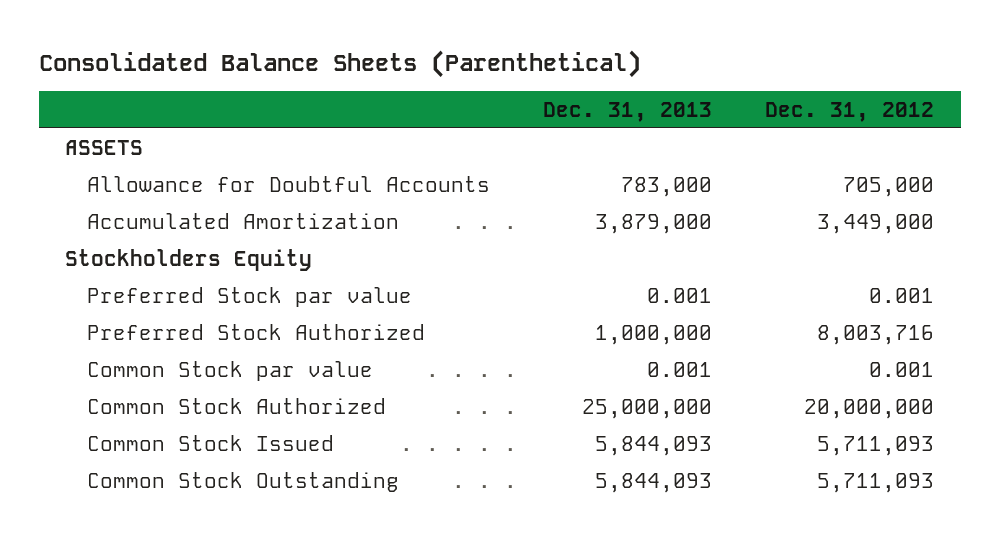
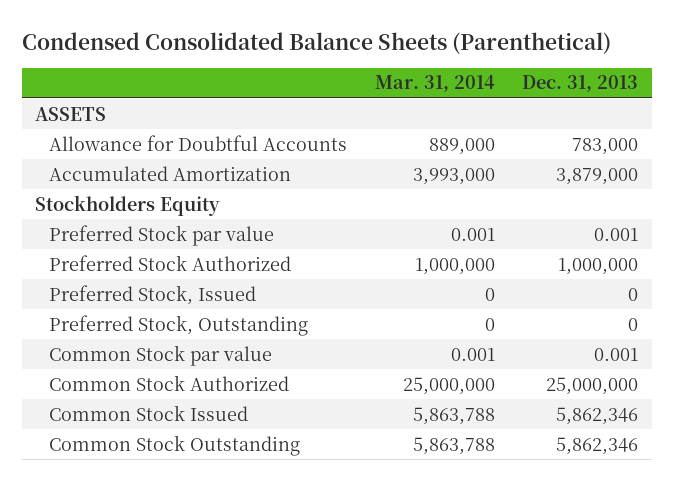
- Consolidated Balance Sheets (Parenthetical)
+ Condensed Consolidated Balance Sheets (Parenthetical)
- | Dec. 31, 2013 | Dec. 31, 2012
+ | Mar. 31, 2014 | Dec. 31, 2013
+ Preferred Stock, Issued | 0 | 0
+ Preferred Stock, Outstanding | 0 | 0
- Common Stock Issued | 5,844,093 | 5,711,093
- Common Stock Outstanding | 5,844,093 | 5,711,093
+ Common Stock Issued | 5,863,788 | 5,862,346
+ Common Stock Outstanding | 5,863,788 | 5,862,346

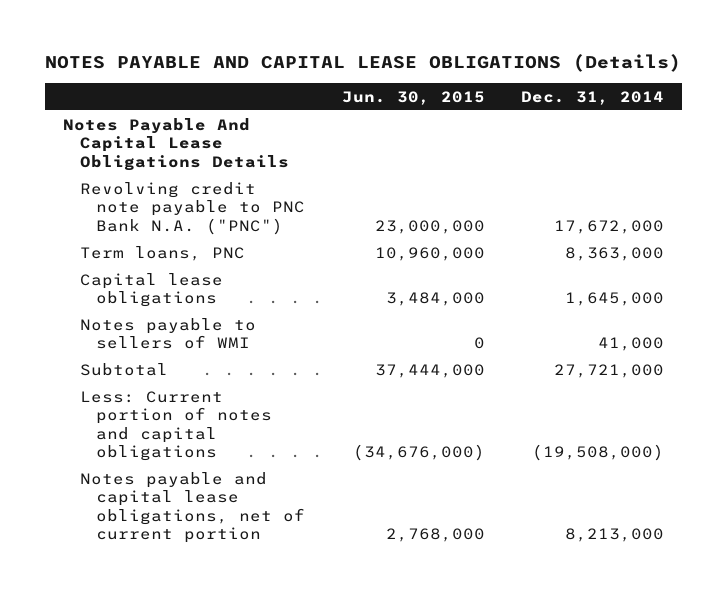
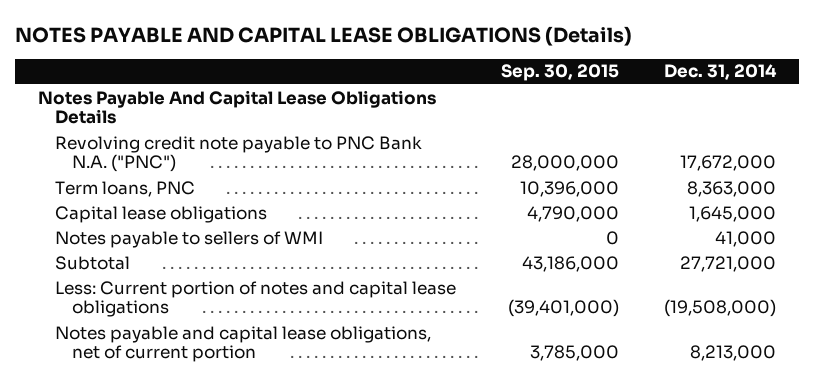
- | Jun. 30, 2015 | Dec. 31, 2014
+ | Sep. 30, 2015 | Dec. 31, 2014
- Less: Current portion of notes and capital obligations | (34,676,000) | (19,508,000)
+ Less: Current portion of notes and capital lease obligations | (39,401,000) | (19,508,000)

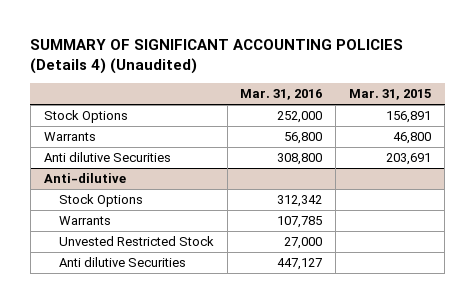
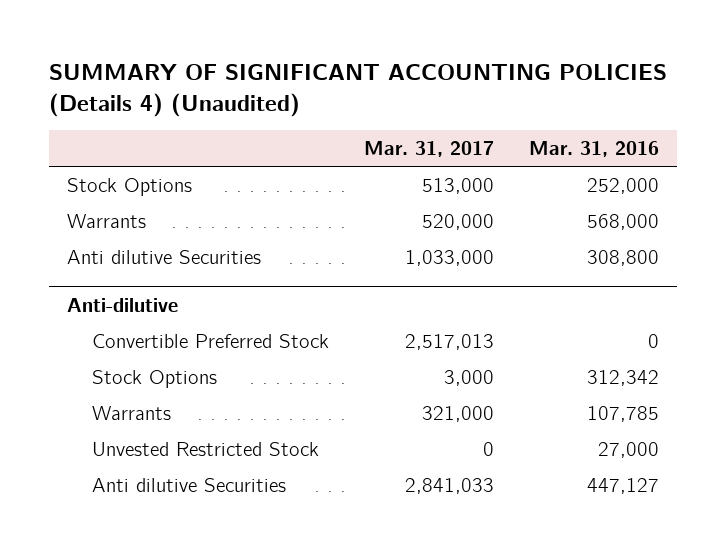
- | Mar. 31, 2016 | Mar. 31, 2015
+ | Mar. 31, 2017 | Mar. 31, 2016
- Warrants | 56,800 | 46,800
+ Warrants | 520,000 | 568,000
@ Anti-dilutive
+ Convertible Preferred Stock | 2,517,013 | 0

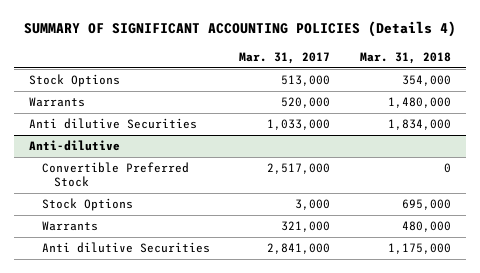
- SUMMARY OF SIGNIFICANT ACCOUNTING POLICIES (Details 4) (Unaudited)
+ SUMMARY OF SIGNIFICANT ACCOUNTING POLICIES (Details 4)
- | Mar. 31, 2017 | Mar. 31, 2016
+ | Mar. 31, 2017 | Mar. 31, 2018
@ Anti-dilutive
- Convertible Preferred Stock | 2,517,013 | 0
+ Convertible Preferred Stock | 2,517,000 | 0
- Unvested Restricted Stock | 0 | 27,000
- Anti dilutive Securities | 2,841,033 | 447,127
+ Anti dilutive Securities | 2,841,000 | 1,175,000

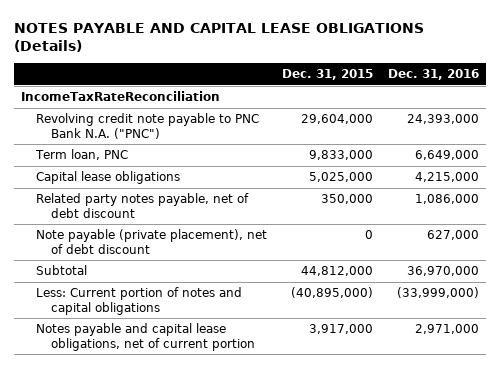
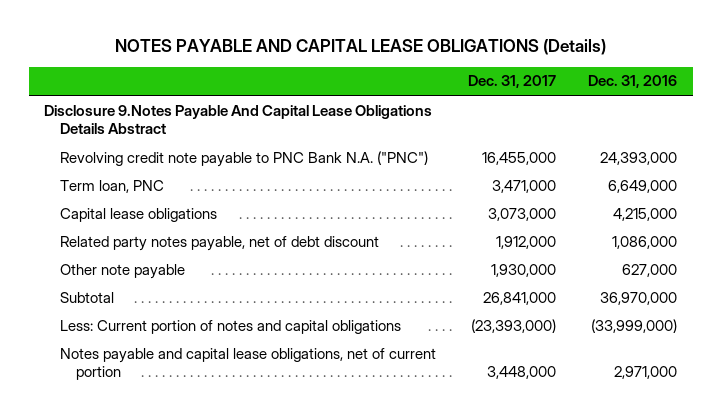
- | Dec. 31, 2015 | Dec. 31, 2016
+ | Dec. 31, 2017 | Dec. 31, 2016
- IncomeTaxRateReconciliation
+ Disclosure 9.Notes Payable And Capital Lease Obligations Details Abstract
- Note payable (private placement), net of debt discount | 0 | 627,000
+ Other note payable | 1,930,000 | 627,000

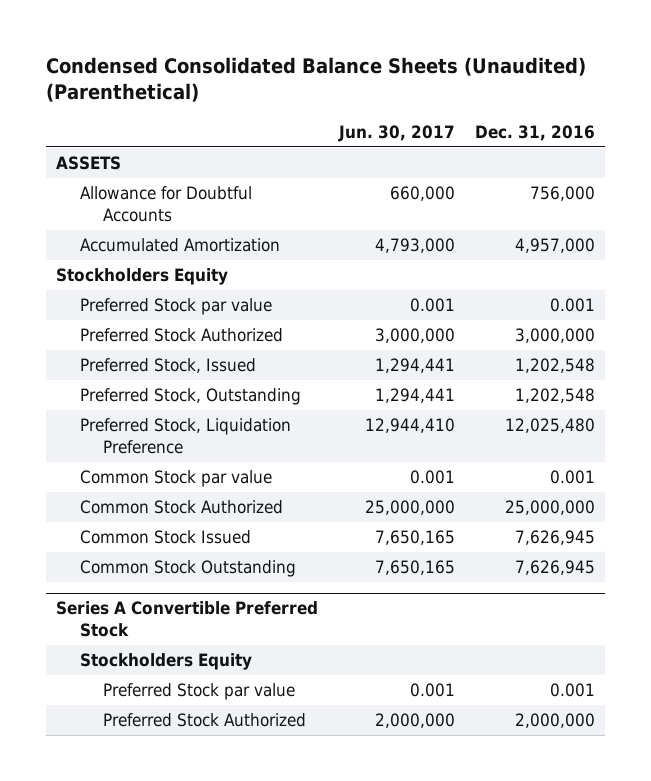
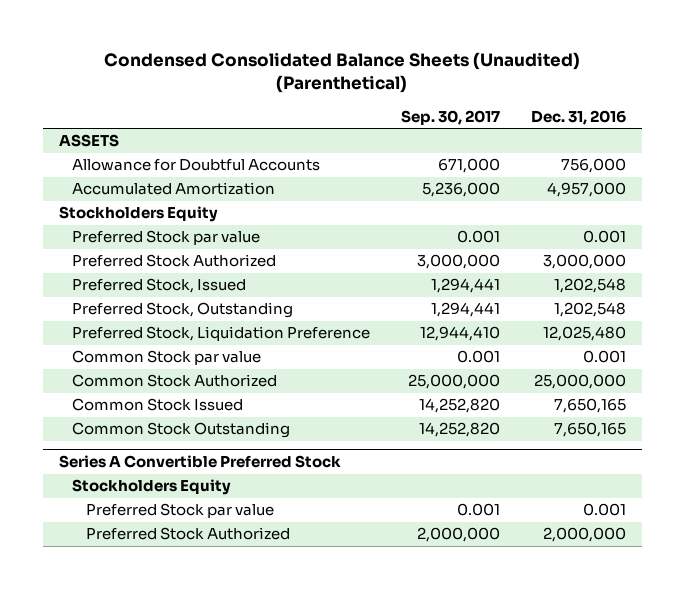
- | Jun. 30, 2017 | Dec. 31, 2016
+ | Sep. 30, 2017 | Dec. 31, 2016
- Common Stock Issued | 7,650,165 | 7,626,945
- Common Stock Outstanding | 7,650,165 | 7,626,945
+ Common Stock Issued | 14,252,820 | 7,650,165
+ Common Stock Outstanding | 14,252,820 | 7,650,165

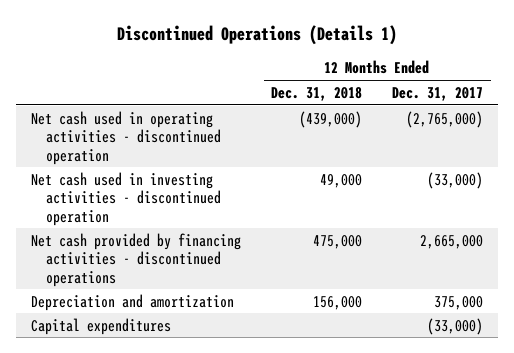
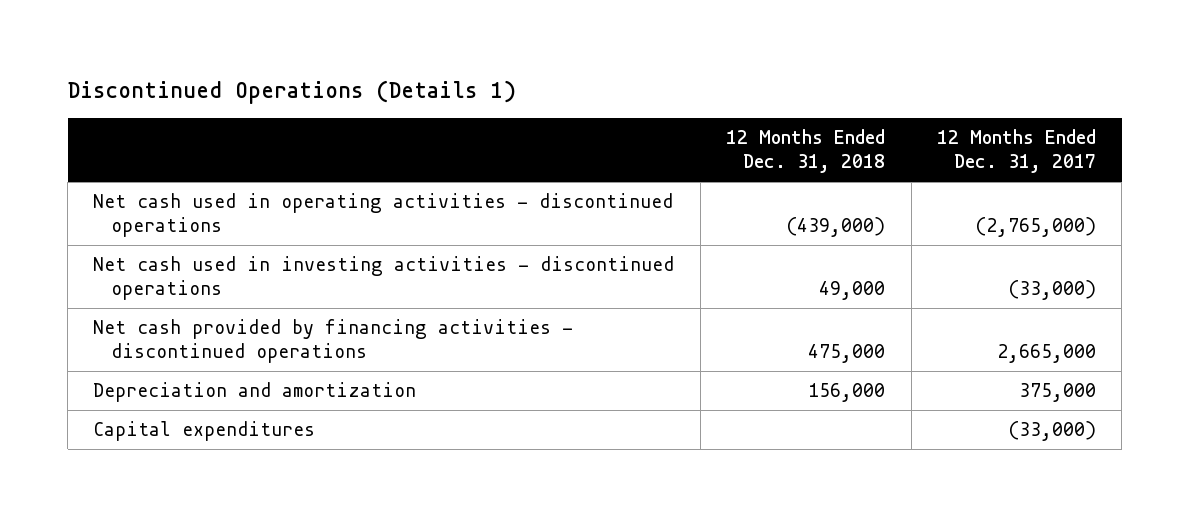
- Net cash used in operating activities - discontinued operation | (439,000) | (2,765,000)
- Net cash used in investing activities - discontinued operation | 49,000 | (33,000)
+ Net cash used in operating activities - discontinued operations | (439,000) | (2,765,000)
+ Net cash used in investing activities - discontinued operations | 49,000 | (33,000)

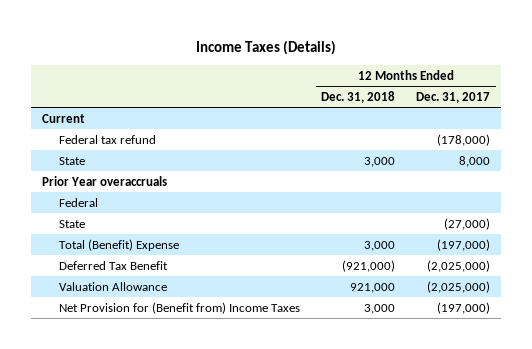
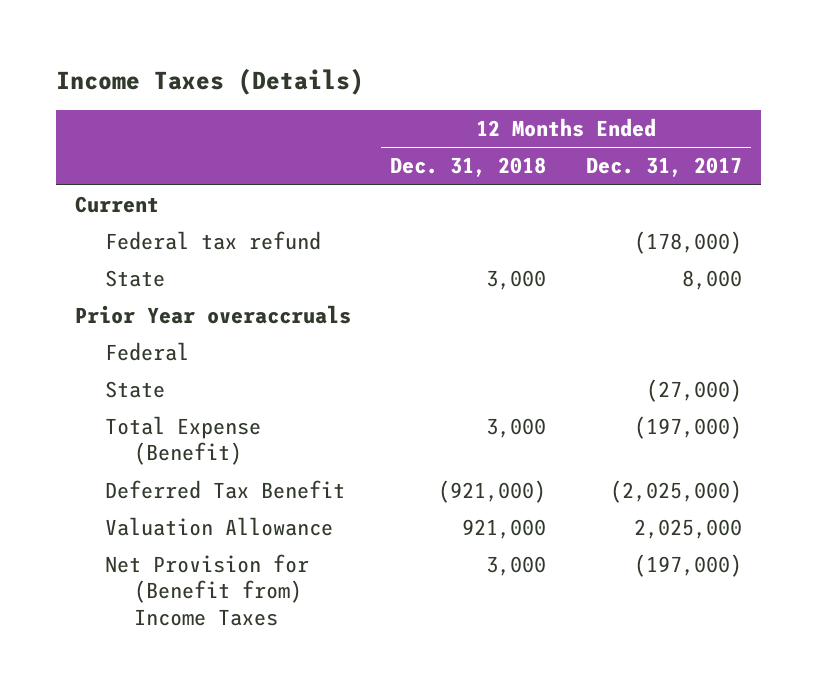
- Total (Benefit) Expense | 3,000 | (197,000)
+ Total Expense (Benefit) | 3,000 | (197,000)
- Valuation Allowance | 921,000 | (2,025,000)
+ Valuation Allowance | 921,000 | 2,025,000

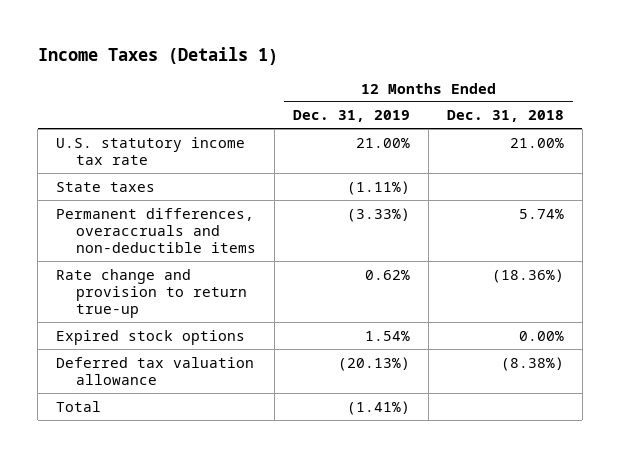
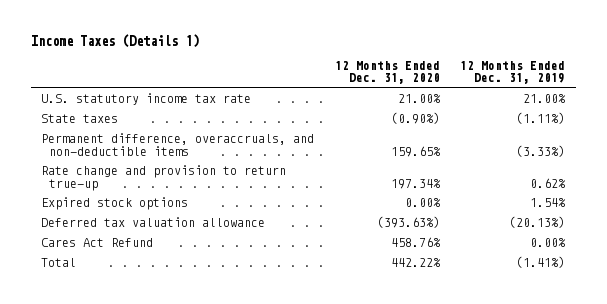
- | 12 Months Ended Dec. 31, 2019 | 12 Months Ended Dec. 31, 2018
+ | 12 Months Ended Dec. 31, 2020 | 12 Months Ended Dec. 31, 2019
- Permanent differences, overaccruals and non-deductible items | (3.33%) | 5.74%
+ Permanent difference, overaccruals, and non-deductible items | 159.65% | (3.33%)
+ Cares Act Refund | 458.76% | 0.00%

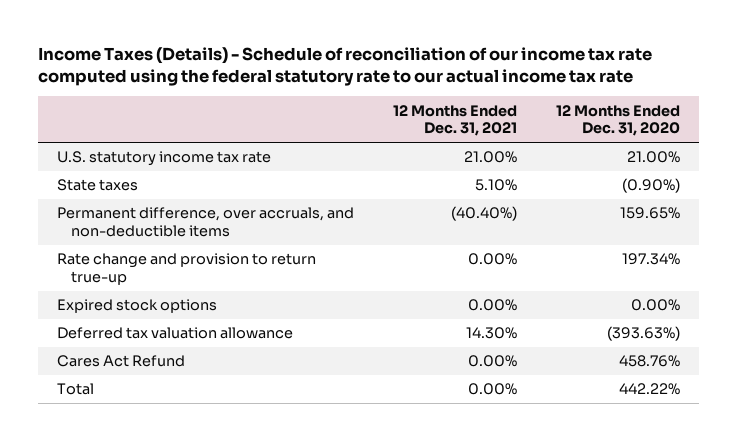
- Income Taxes (Details 1)
+ Income Taxes (Details) - Schedule of reconciliation of our income tax rate computed using the federal statutory rate to our actual income tax rate
- | 12 Months Ended Dec. 31, 2020 | 12 Months Ended Dec. 31, 2019
+ | 12 Months Ended Dec. 31, 2021 | 12 Months Ended Dec. 31, 2020
- Permanent difference, overaccruals, and non-deductible items | 159.65% | (3.33%)
+ Permanent difference, over accruals, and non-deductible items | (40.40%) | 159.65%

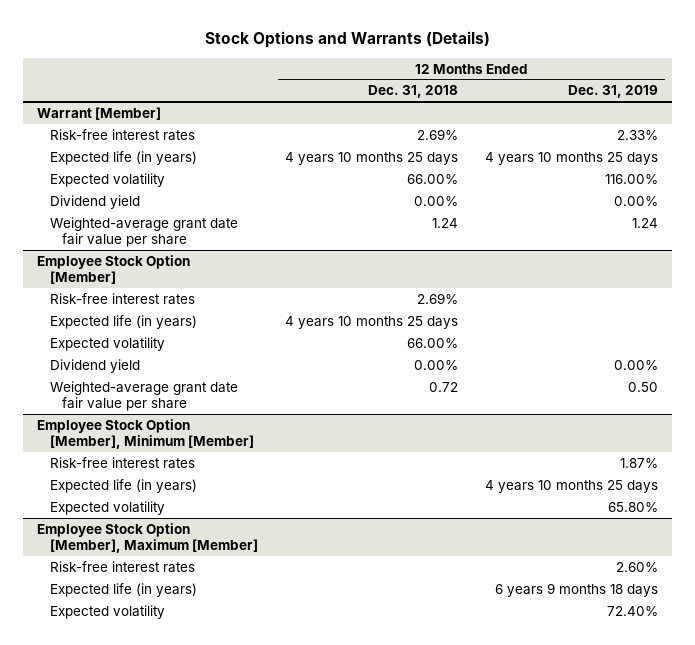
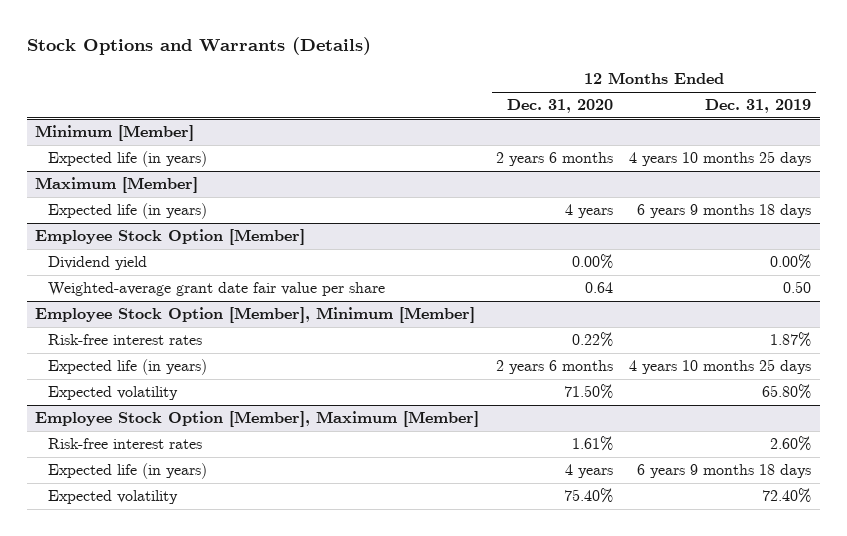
- | 12 Months Ended Dec. 31, 2018 | 12 Months Ended Dec. 31, 2019
+ | 12 Months Ended Dec. 31, 2020 | 12 Months Ended Dec. 31, 2019
- Warrant [Member]
- Risk-free interest rates | 2.69% | 2.33%
+ Minimum [Member]
- Expected volatility | 66.00% | 116.00%
- Dividend yield | 0.00% | 0.00%
- Weighted-average grant date fair value per share | 1.24 | 1.24
+ Maximum [Member]
+ Expected life (in years) | 4 years | 6 years 9 months 18 days
@ Employee Stock Option [Member]
- Risk-free interest rates | 2.69% |
- Expected life (in years) | 4 years 10 months 25 days |
- Expected volatility | 66.00% |

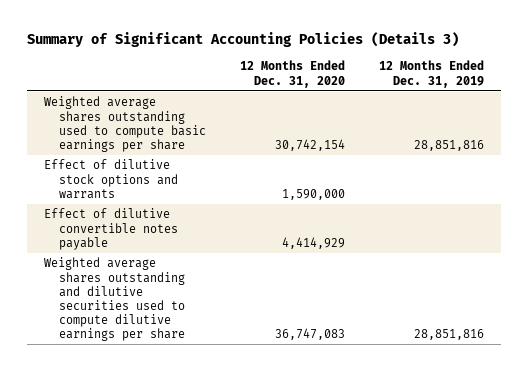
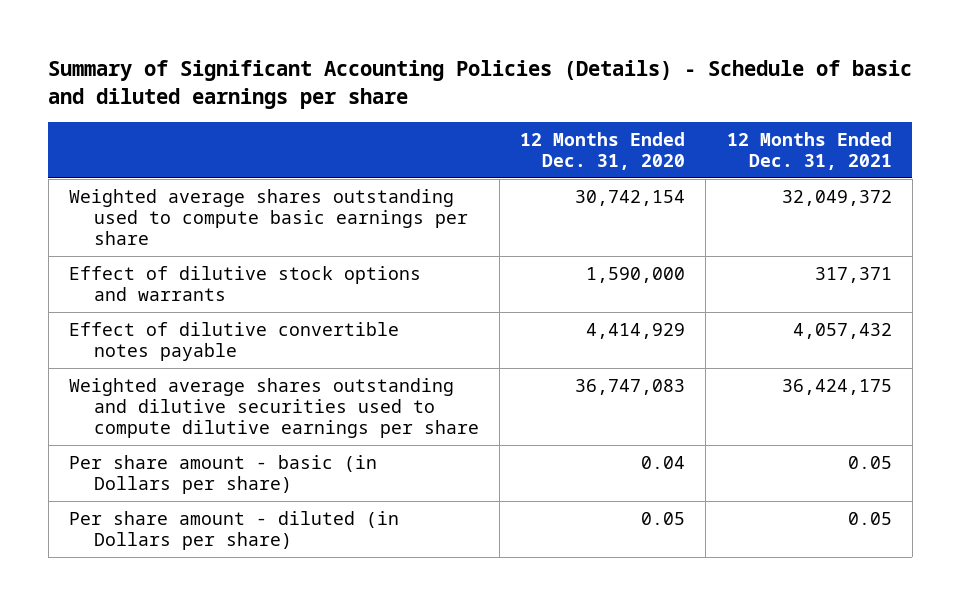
- Summary of Significant Accounting Policies (Details 3)
+ Summary of Significant Accounting Policies (Details) - Schedule of basic and diluted earnings per share
- | 12 Months Ended Dec. 31, 2020 | 12 Months Ended Dec. 31, 2019
+ | 12 Months Ended Dec. 31, 2020 | 12 Months Ended Dec. 31, 2021
+ Per share amount - basic (in Dollars per share) | 0.04 | 0.05
+ Per share amount - diluted (in Dollars per share) | 0.05 | 0.05

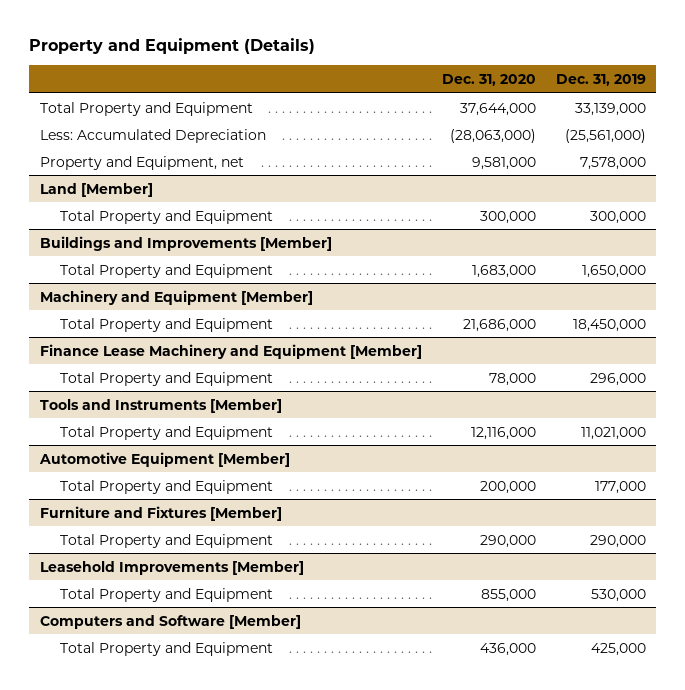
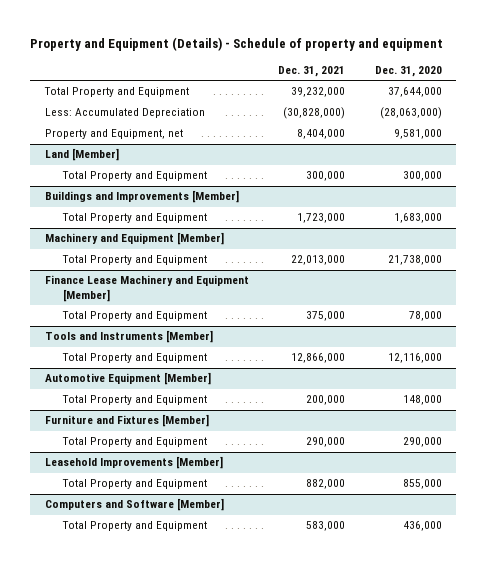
- Property and Equipment (Details)
+ Property and Equipment (Details) - Schedule of property and equipment
- | Dec. 31, 2020 | Dec. 31, 2019
+ | Dec. 31, 2021 | Dec. 31, 2020
@ Machinery and Equipment [Member]
- Total Property and Equipment | 21,686,000 | 18,450,000
+ Total Property and Equipment | 22,013,000 | 21,738,000
@ Automotive Equipment [Member]
- Total Property and Equipment | 200,000 | 177,000
+ Total Property and Equipment | 200,000 | 148,000

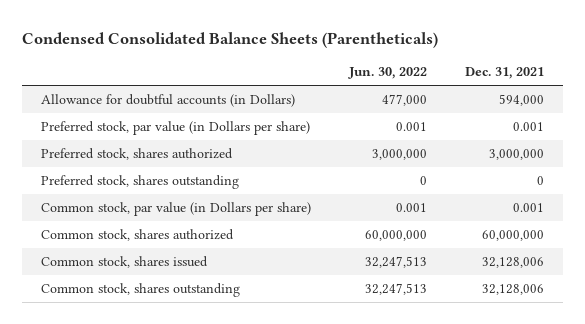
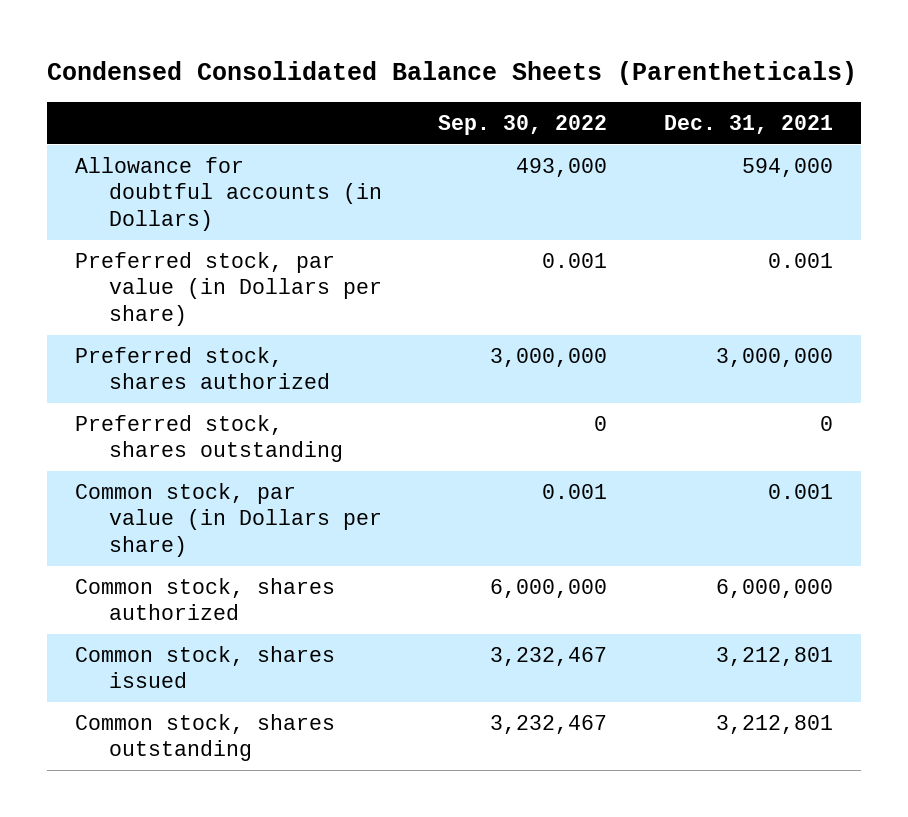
- | Jun. 30, 2022 | Dec. 31, 2021
+ | Sep. 30, 2022 | Dec. 31, 2021
- Common stock, shares authorized | 60,000,000 | 60,000,000
- Common stock, shares issued | 32,247,513 | 32,128,006
- Common stock, shares outstanding | 32,247,513 | 32,128,006
+ Common stock, shares authorized | 6,000,000 | 6,000,000
+ Common stock, shares issued | 3,232,467 | 3,212,801
+ Common stock, shares outstanding | 3,232,467 | 3,212,801

